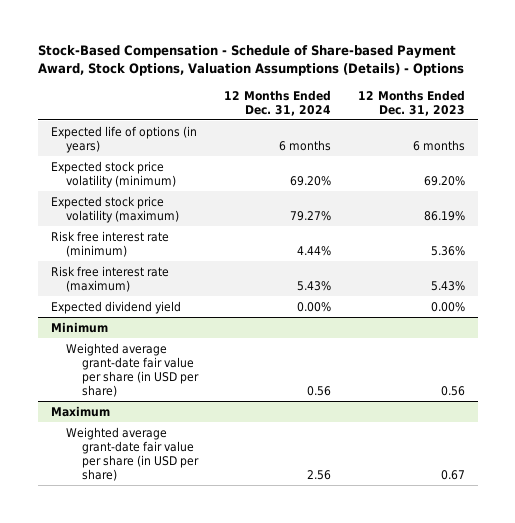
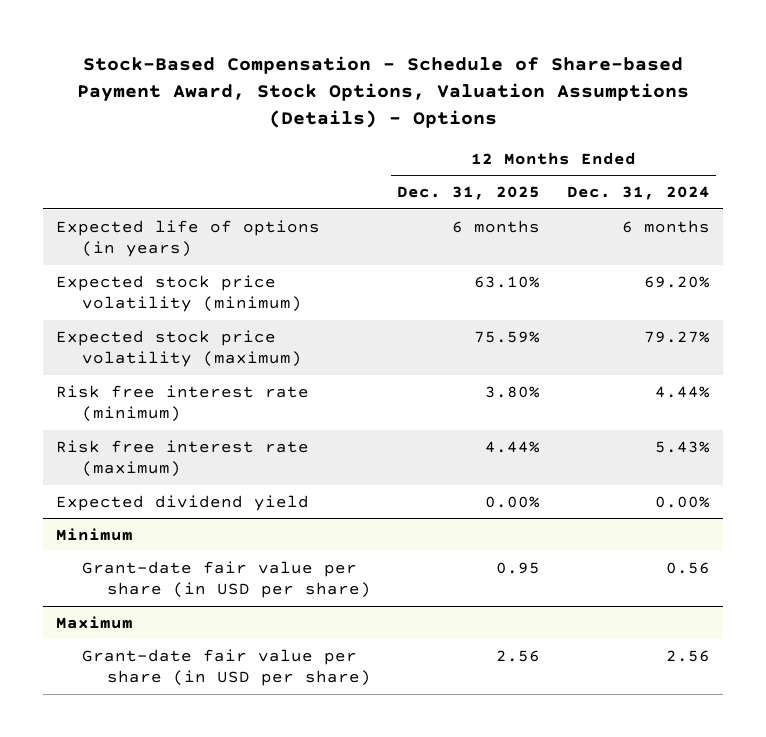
- | 12 Months Ended Dec. 31, 2024 | 12 Months Ended Dec. 31, 2023
+ | 12 Months Ended Dec. 31, 2025 | 12 Months Ended Dec. 31, 2024
@ Minimum
- Weighted average grant-date fair value per share (in USD per share) | 0.56 | 0.56
+ Grant-date fair value per share (in USD per share) | 0.95 | 0.56
@ Maximum
- Weighted average grant-date fair value per share (in USD per share) | 2.56 | 0.67
+ Grant-date fair value per share (in USD per share) | 2.56 | 2.56

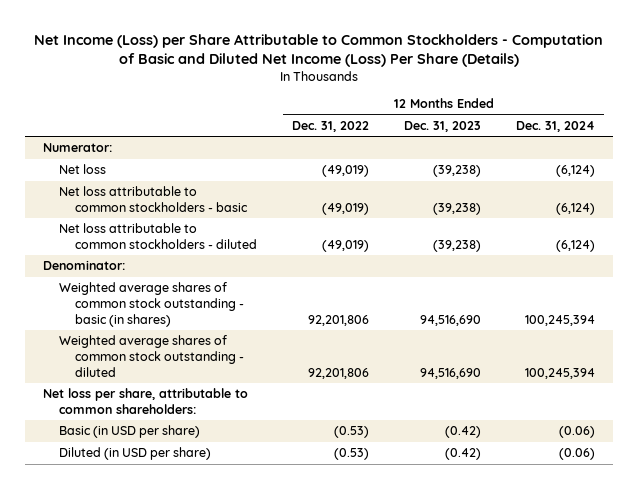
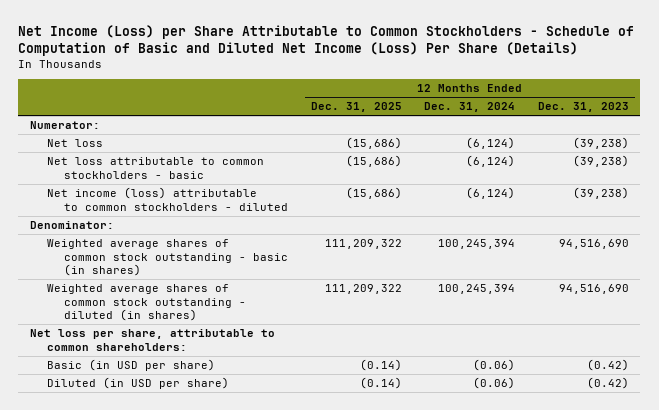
- Net Income (Loss) per Share Attributable to Common Stockholders - Computation of Basic and Diluted Net Income (Loss) Per Share (Details)
+ Net Income (Loss) per Share Attributable to Common Stockholders - Schedule of Computation of Basic and Diluted Net Income (Loss) Per Share (Details)
- | 12 Months Ended Dec. 31, 2022 | 12 Months Ended Dec. 31, 2023 | 12 Months Ended Dec. 31, 2024
+ | 12 Months Ended Dec. 31, 2025 | 12 Months Ended Dec. 31, 2024 | 12 Months Ended Dec. 31, 2023
- Net loss attributable to common stockholders - diluted | (49,019) | (39,238) | (6,124)
+ Net income (loss) attributable to common stockholders - diluted | (15,686) | (6,124) | (39,238)
- Weighted average shares of common stock outstanding - diluted | 92,201,806 | 94,516,690 | 100,245,394
+ Weighted average shares of common stock outstanding - diluted (in shares) | 111,209,322 | 100,245,394 | 94,516,690

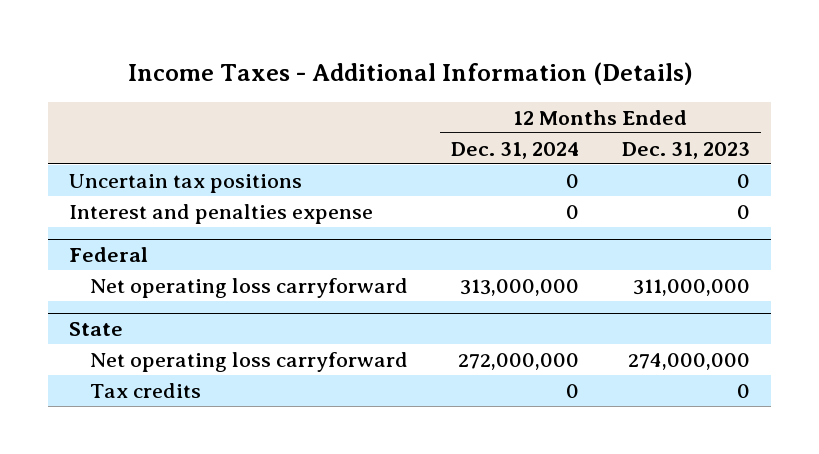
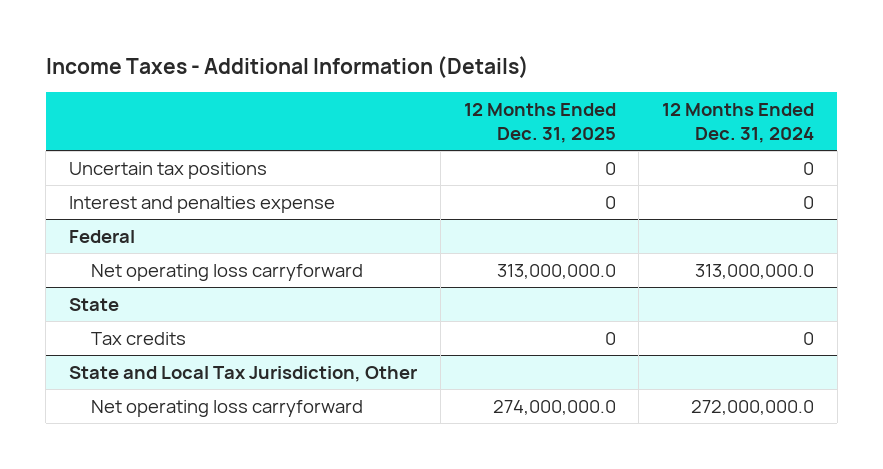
- | 12 Months Ended Dec. 31, 2024 | 12 Months Ended Dec. 31, 2023
+ | 12 Months Ended Dec. 31, 2025 | 12 Months Ended Dec. 31, 2024
@ Federal
- Net operating loss carryforward | 313,000,000 | 311,000,000
+ Net operating loss carryforward | 313,000,000.0 | 313,000,000.0
@ State
- Net operating loss carryforward | 272,000,000 | 274,000,000
+ State and Local Tax Jurisdiction, Other
+ Net operating loss carryforward | 274,000,000.0 | 272,000,000.0

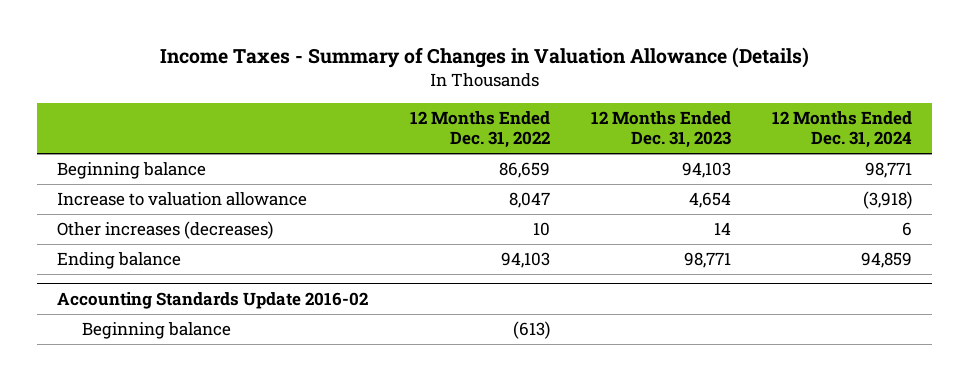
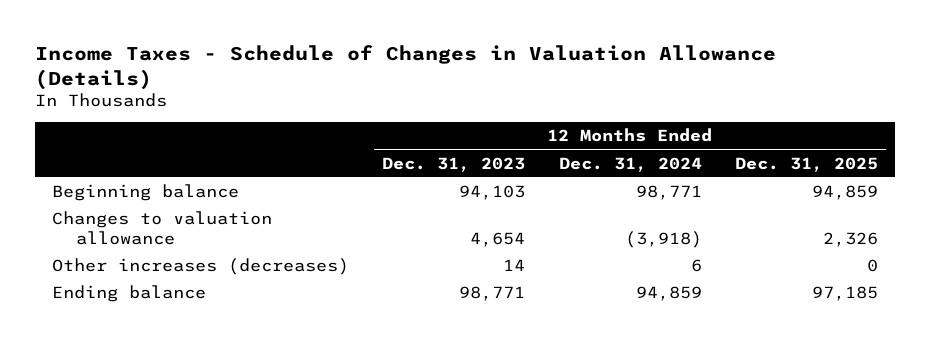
- Income Taxes - Summary of Changes in Valuation Allowance (Details)
+ Income Taxes - Schedule of Changes in Valuation Allowance (Details)
- | 12 Months Ended Dec. 31, 2022 | 12 Months Ended Dec. 31, 2023 | 12 Months Ended Dec. 31, 2024
+ | 12 Months Ended Dec. 31, 2023 | 12 Months Ended Dec. 31, 2024 | 12 Months Ended Dec. 31, 2025
- Increase to valuation allowance | 8,047 | 4,654 | (3,918)
+ Changes to valuation allowance | 4,654 | (3,918) | 2,326
- Accounting Standards Update 2016-02
- Beginning balance | (613) | |

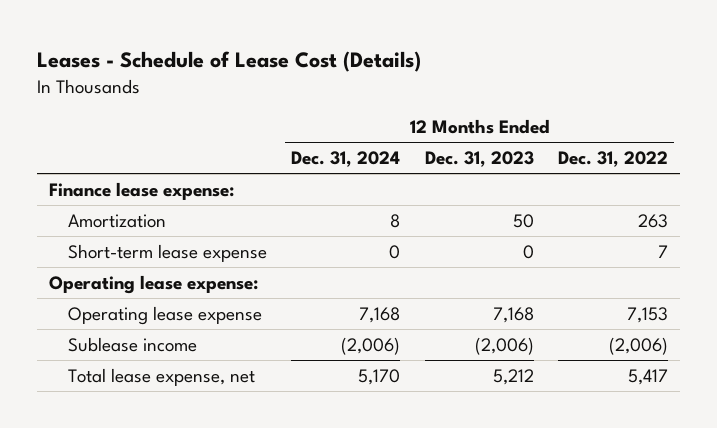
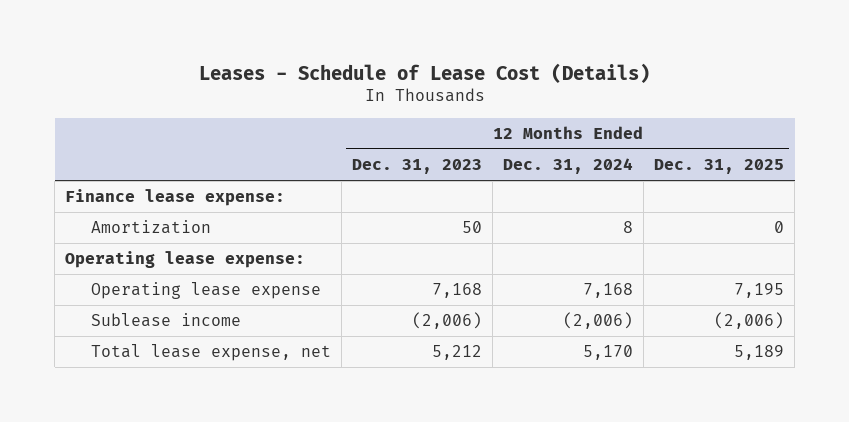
- | 12 Months Ended Dec. 31, 2024 | 12 Months Ended Dec. 31, 2023 | 12 Months Ended Dec. 31, 2022
+ | 12 Months Ended Dec. 31, 2023 | 12 Months Ended Dec. 31, 2024 | 12 Months Ended Dec. 31, 2025
- Short-term lease expense | 0 | 0 | 7

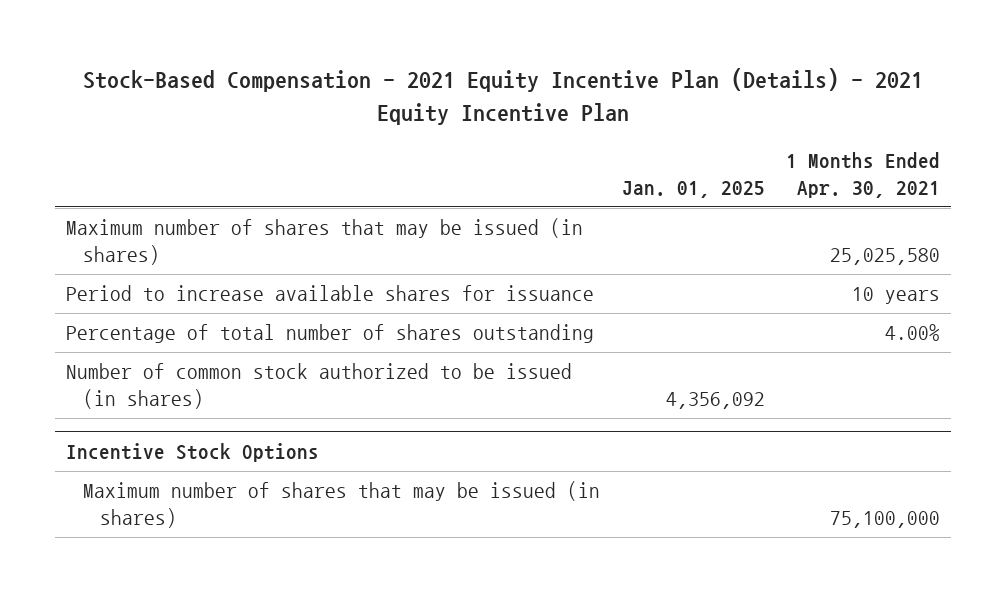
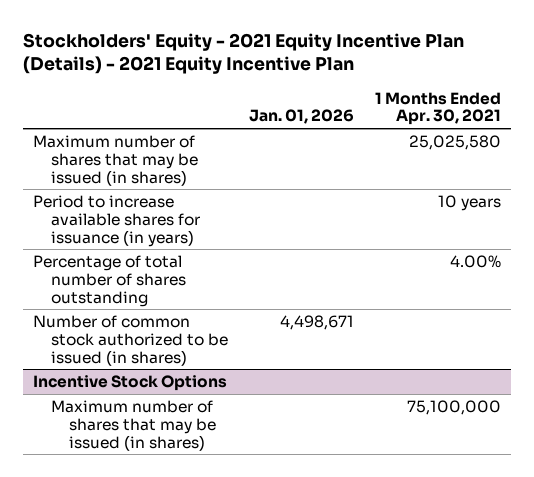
- Stock-Based Compensation - 2021 Equity Incentive Plan (Details) - 2021 Equity Incentive Plan
+ Stockholders' Equity - 2021 Equity Incentive Plan (Details) - 2021 Equity Incentive Plan
- | Jan. 01, 2025 | 1 Months Ended Apr. 30, 2021
+ | Jan. 01, 2026 | 1 Months Ended Apr. 30, 2021
- Period to increase available shares for issuance | | 10 years
+ Period to increase available shares for issuance (in years) | | 10 years

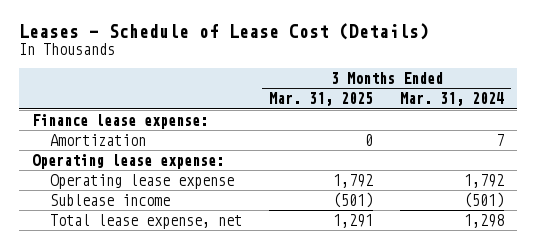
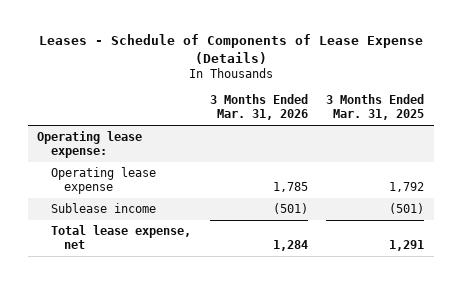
- Leases - Schedule of Lease Cost (Details)
+ Leases - Schedule of Components of Lease Expense (Details)
- | 3 Months Ended Mar. 31, 2025 | 3 Months Ended Mar. 31, 2024
+ | 3 Months Ended Mar. 31, 2026 | 3 Months Ended Mar. 31, 2025
- Finance lease expense:
- Amortization | 0 | 7

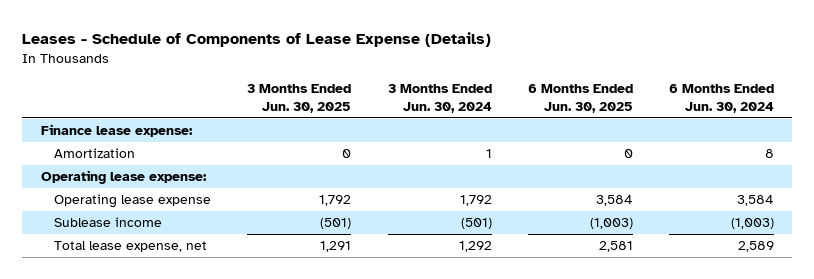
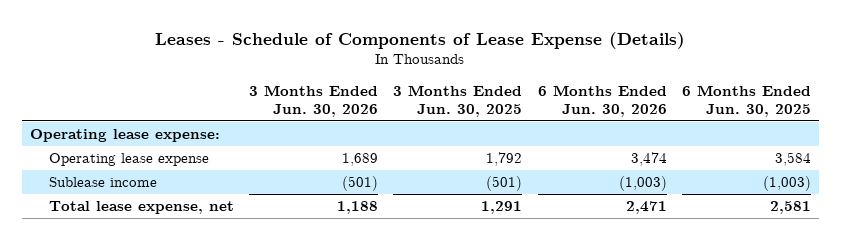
- | 3 Months Ended Jun. 30, 2025 | 3 Months Ended Jun. 30, 2024 | 6 Months Ended Jun. 30, 2025 | 6 Months Ended Jun. 30, 2024
+ | 3 Months Ended Jun. 30, 2026 | 3 Months Ended Jun. 30, 2025 | 6 Months Ended Jun. 30, 2026 | 6 Months Ended Jun. 30, 2025
- Finance lease expense:
- Amortization | 0 | 1 | 0 | 8

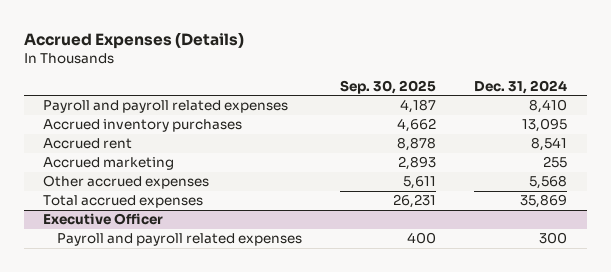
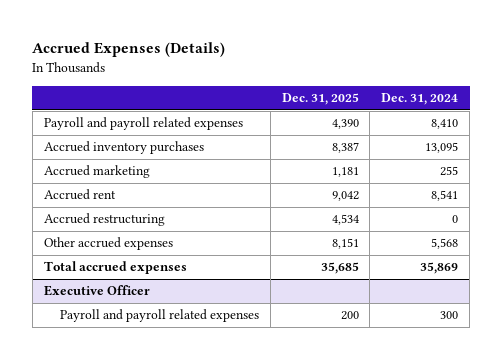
- | Sep. 30, 2025 | Dec. 31, 2024
+ | Dec. 31, 2025 | Dec. 31, 2024
moved down: Accrued rent | 9,042 | 8,541
+ Accrued restructuring | 4,534 | 0

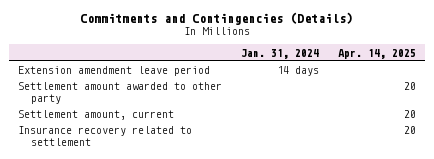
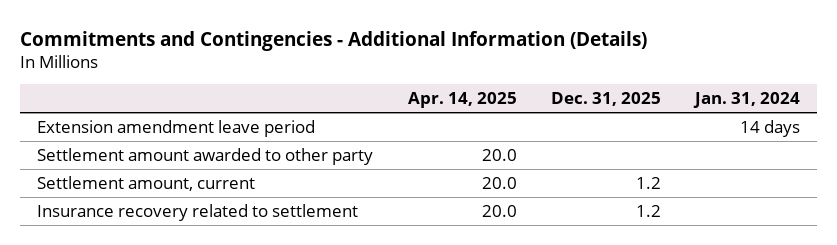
- Commitments and Contingencies (Details)
+ Commitments and Contingencies - Additional Information (Details)
- | Jan. 31, 2024 | Apr. 14, 2025
+ | Apr. 14, 2025 | Dec. 31, 2025 | Jan. 31, 2024
- Settlement amount awarded to other party | | 20
- Settlement amount, current | | 20
- Insurance recovery related to settlement | | 20
+ Settlement amount awarded to other party | 20.0 | |
+ Settlement amount, current | 20.0 | 1.2 |
+ Insurance recovery related to settlement | 20.0 | 1.2 |

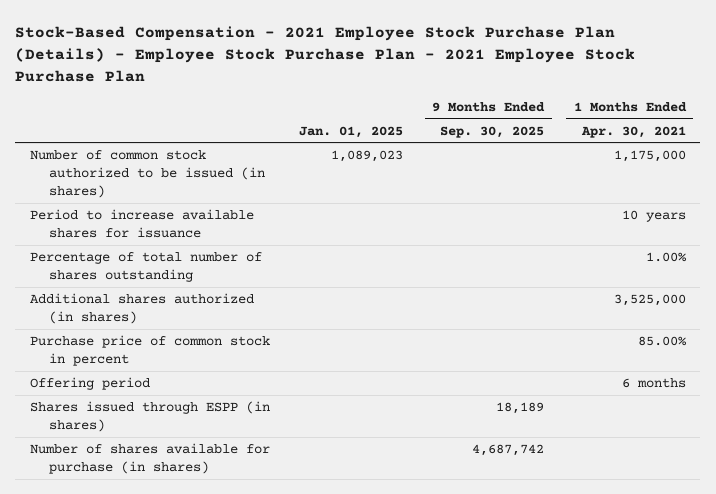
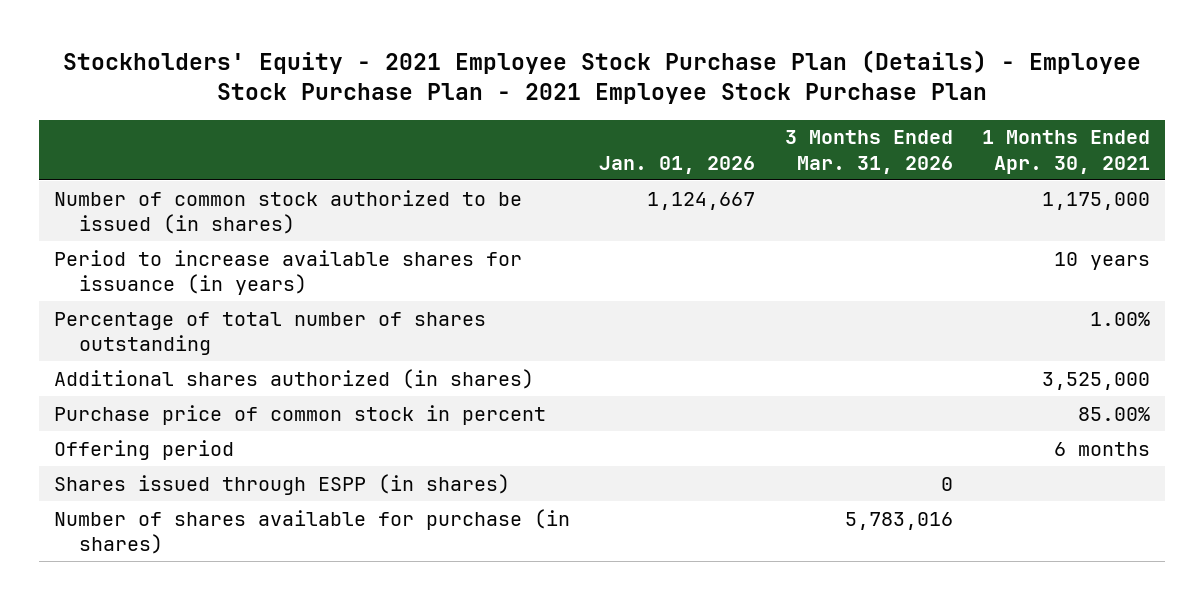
- Stock-Based Compensation - 2021 Employee Stock Purchase Plan (Details) - Employee Stock Purchase Plan - 2021 Employee Stock Purchase Plan
+ Stockholders' Equity - 2021 Employee Stock Purchase Plan (Details) - Employee Stock Purchase Plan - 2021 Employee Stock Purchase Plan
- | Jan. 01, 2025 | 9 Months Ended Sep. 30, 2025 | 1 Months Ended Apr. 30, 2021
+ | Jan. 01, 2026 | 3 Months Ended Mar. 31, 2026 | 1 Months Ended Apr. 30, 2021
- Period to increase available shares for issuance | | | 10 years
+ Period to increase available shares for issuance (in years) | | | 10 years

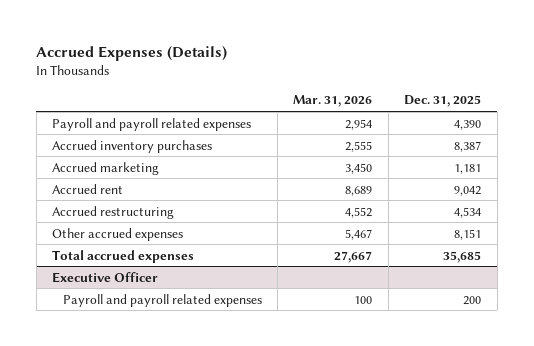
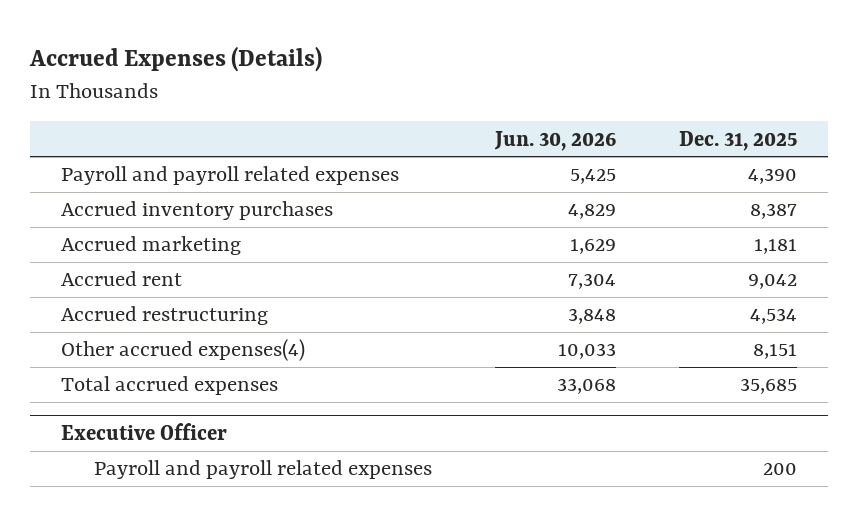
- | Mar. 31, 2026 | Dec. 31, 2025
+ | Jun. 30, 2026 | Dec. 31, 2025
- Other accrued expenses | 5,467 | 8,151
+ Other accrued expenses(4) | 10,033 | 8,151

